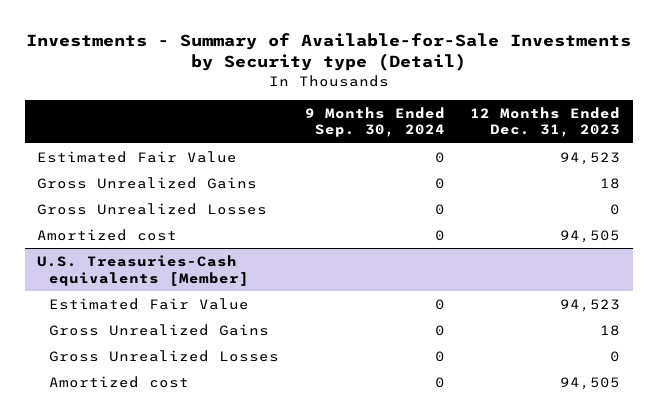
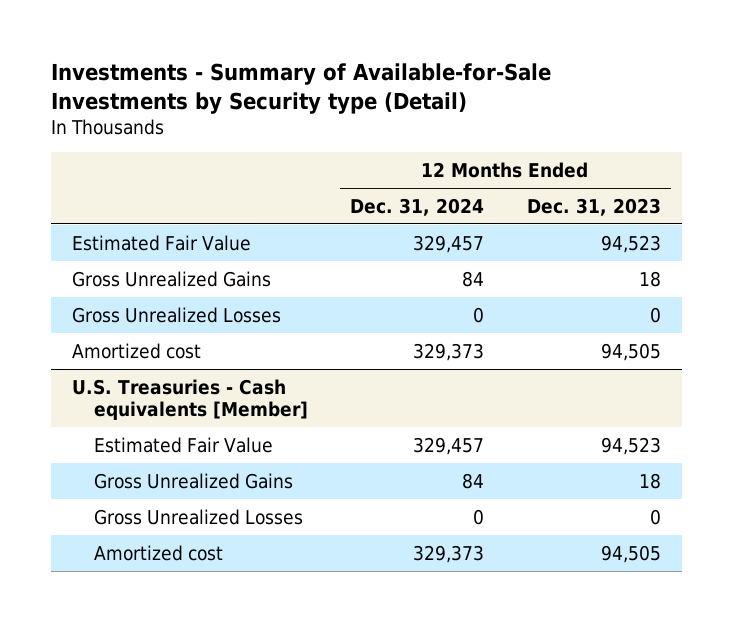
- | 9 Months Ended Sep. 30, 2024 | 12 Months Ended Dec. 31, 2023
+ | 12 Months Ended Dec. 31, 2024 | 12 Months Ended Dec. 31, 2023
- U.S. Treasuries-Cash equivalents [Member]
+ U.S. Treasuries - Cash equivalents [Member]

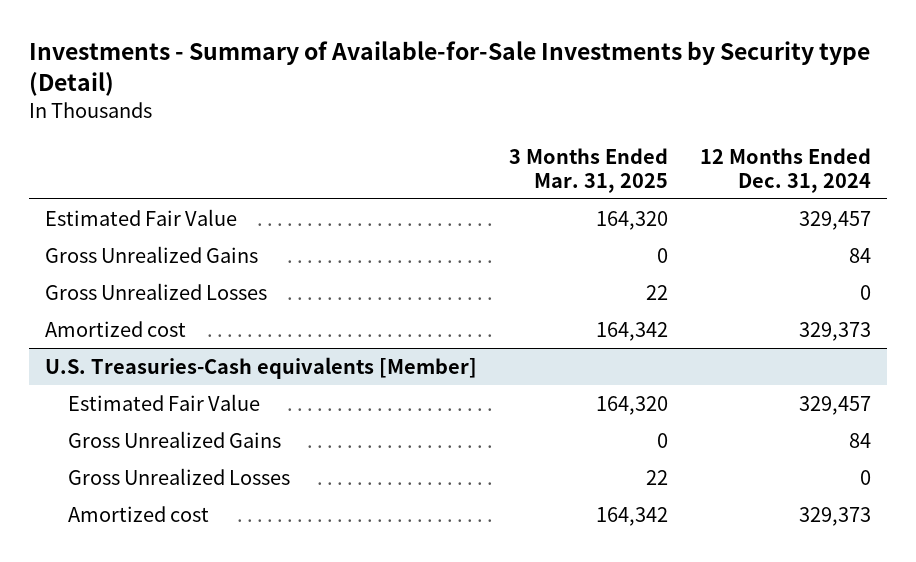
- | 12 Months Ended Dec. 31, 2024 | 12 Months Ended Dec. 31, 2023
+ | 3 Months Ended Mar. 31, 2025 | 12 Months Ended Dec. 31, 2024
- U.S. Treasuries - Cash equivalents [Member]
+ U.S. Treasuries-Cash equivalents [Member]

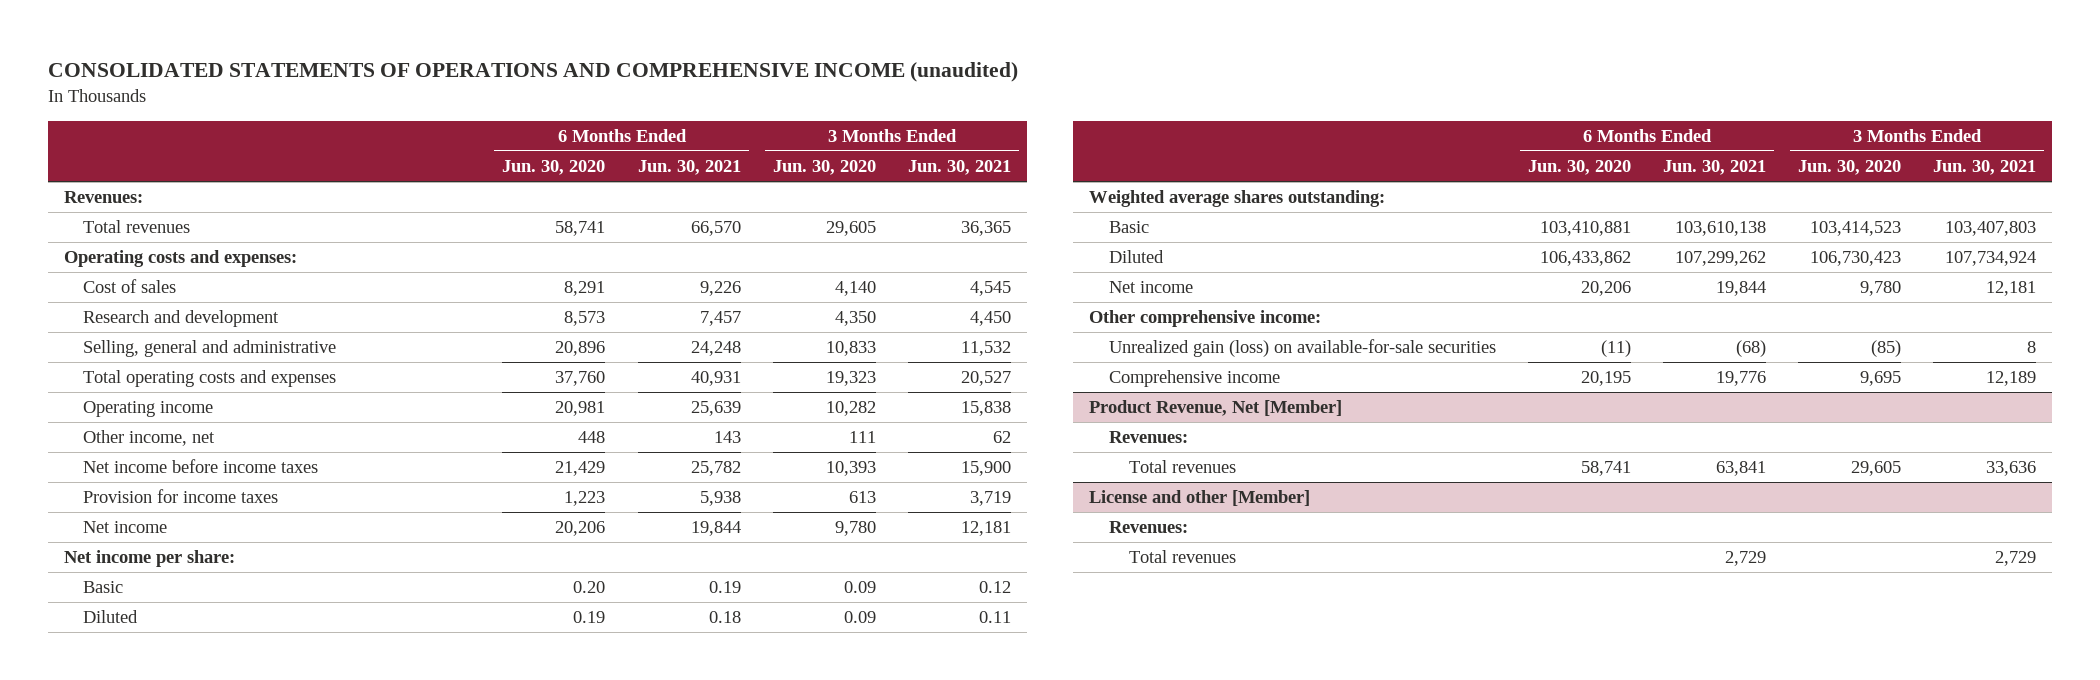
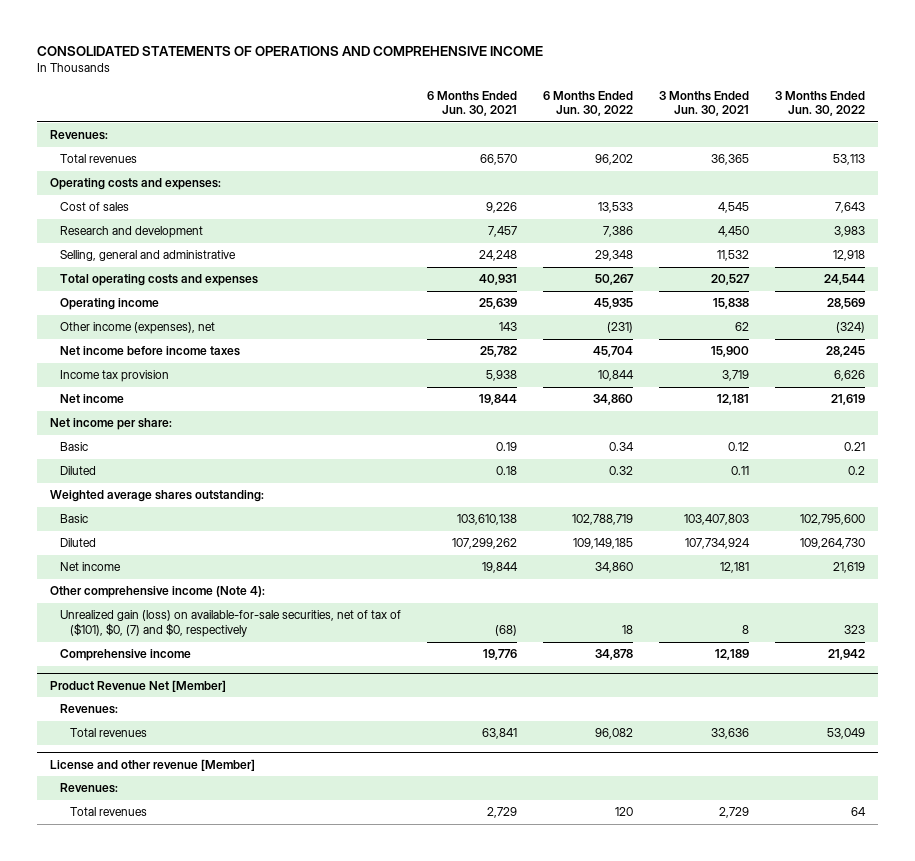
- CONSOLIDATED STATEMENTS OF OPERATIONS AND COMPREHENSIVE INCOME (unaudited)
+ CONSOLIDATED STATEMENTS OF OPERATIONS AND COMPREHENSIVE INCOME
- | 6 Months Ended Jun. 30, 2020 | 6 Months Ended Jun. 30, 2021 | 3 Months Ended Jun. 30, 2020 | 3 Months Ended Jun. 30, 2021
+ | 6 Months Ended Jun. 30, 2021 | 6 Months Ended Jun. 30, 2022 | 3 Months Ended Jun. 30, 2021 | 3 Months Ended Jun. 30, 2022
- Other income, net | 448 | 143 | 111 | 62
+ Other income (expenses), net | 143 | (231) | 62 | (324)
- Provision for income taxes | 1,223 | 5,938 | 613 | 3,719
+ Income tax provision | 5,938 | 10,844 | 3,719 | 6,626
- Other comprehensive income:
- Unrealized gain (loss) on available-for-sale securities | (11) | (68) | (85) | 8
+ Other comprehensive income (Note 4):
+ Unrealized gain (loss) on available-for-sale securities, net of tax of ($101), $0, (7) and $0, respectively | (68) | 18 | 8 | 323
- Product Revenue, Net [Member]
+ Product Revenue Net [Member]
- License and other [Member]
+ License and other revenue [Member]

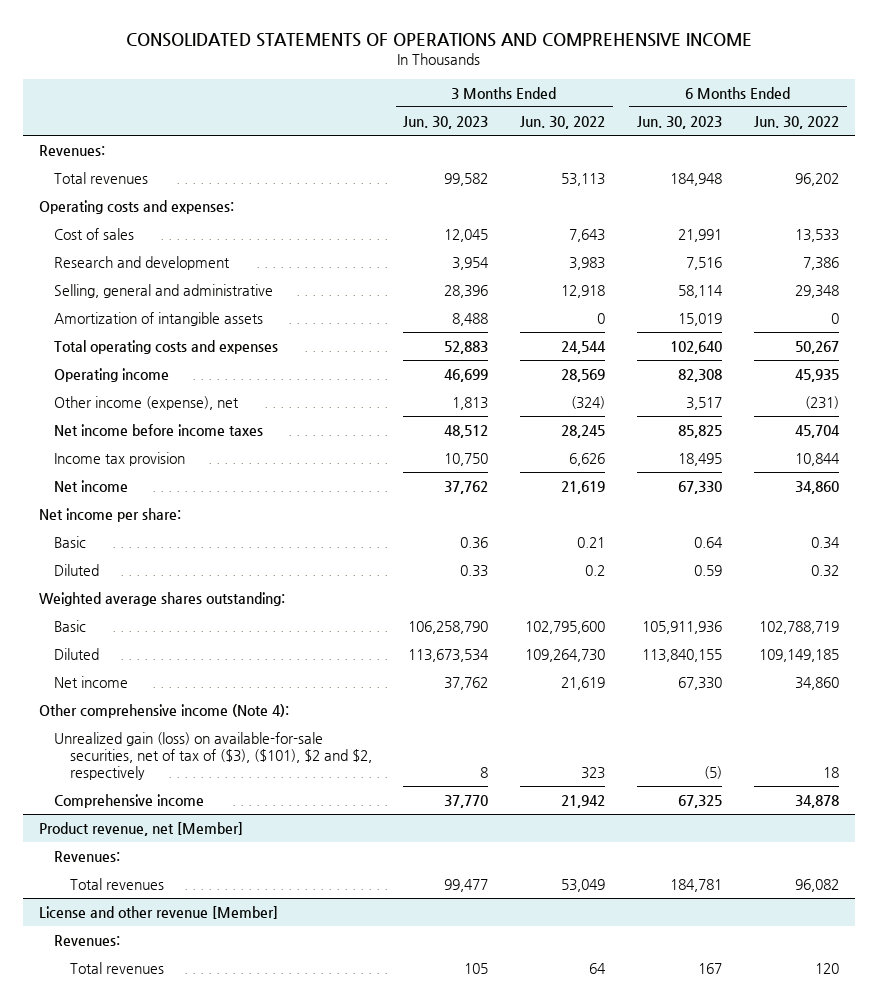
- | 6 Months Ended Jun. 30, 2021 | 6 Months Ended Jun. 30, 2022 | 3 Months Ended Jun. 30, 2021 | 3 Months Ended Jun. 30, 2022
+ | 3 Months Ended Jun. 30, 2023 | 3 Months Ended Jun. 30, 2022 | 6 Months Ended Jun. 30, 2023 | 6 Months Ended Jun. 30, 2022
+ Amortization of intangible assets | 8,488 | 0 | 15,019 | 0
- Other income (expenses), net | 143 | (231) | 62 | (324)
+ Other income (expense), net | 1,813 | (324) | 3,517 | (231)
- Unrealized gain (loss) on available-for-sale securities, net of tax of ($101), $0, (7) and $0, respectively | (68) | 18 | 8 | 323
+ Unrealized gain (loss) on available-for-sale securities, net of tax of ($3), ($101), $2 and $2, respectively | 8 | 323 | (5) | 18
- Product Revenue Net [Member]
+ Product revenue, net [Member]

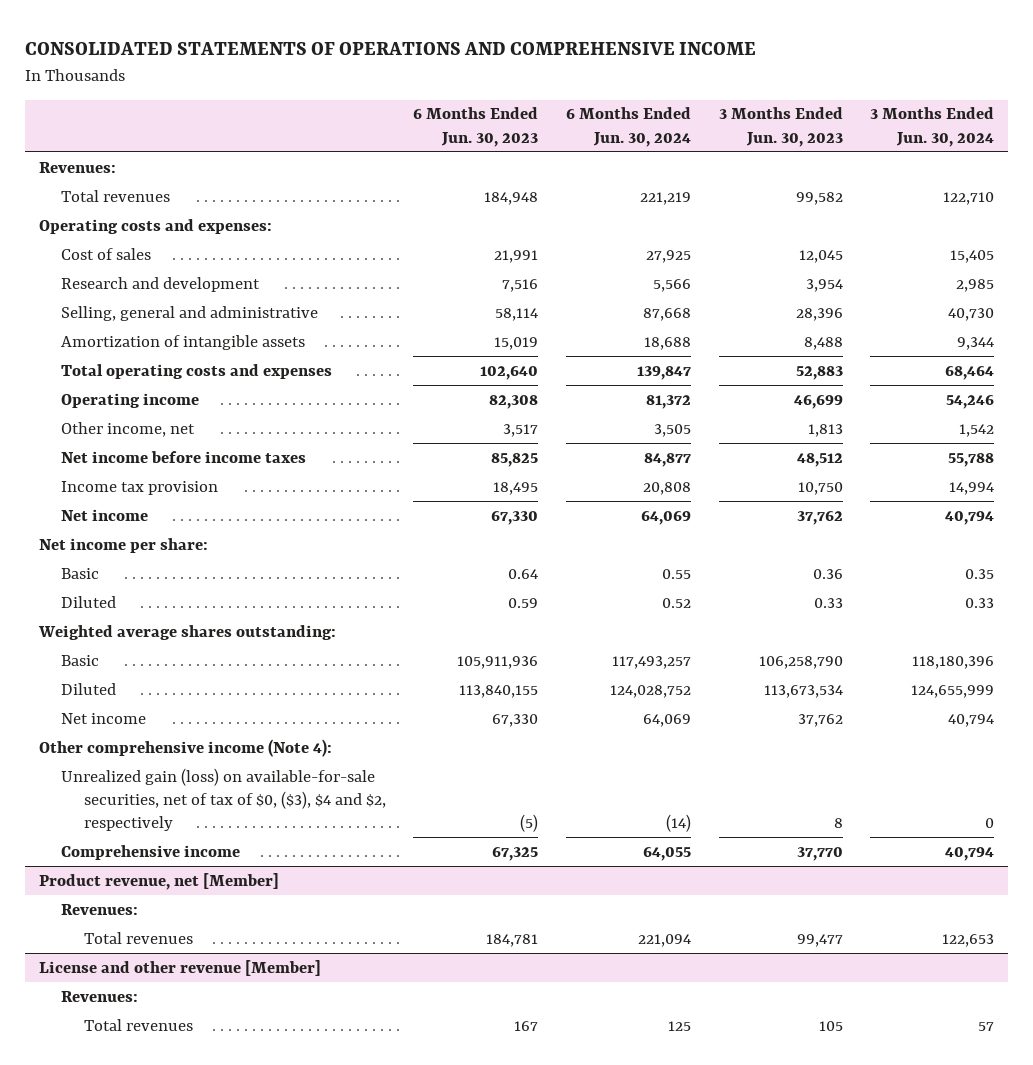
- | 3 Months Ended Jun. 30, 2023 | 3 Months Ended Jun. 30, 2022 | 6 Months Ended Jun. 30, 2023 | 6 Months Ended Jun. 30, 2022
+ | 6 Months Ended Jun. 30, 2023 | 6 Months Ended Jun. 30, 2024 | 3 Months Ended Jun. 30, 2023 | 3 Months Ended Jun. 30, 2024
- Other income (expense), net | 1,813 | (324) | 3,517 | (231)
+ Other income, net | 3,517 | 3,505 | 1,813 | 1,542
- Unrealized gain (loss) on available-for-sale securities, net of tax of ($3), ($101), $2 and $2, respectively | 8 | 323 | (5) | 18
+ Unrealized gain (loss) on available-for-sale securities, net of tax of $0, ($3), $4 and $2, respectively | (5) | (14) | 8 | 0

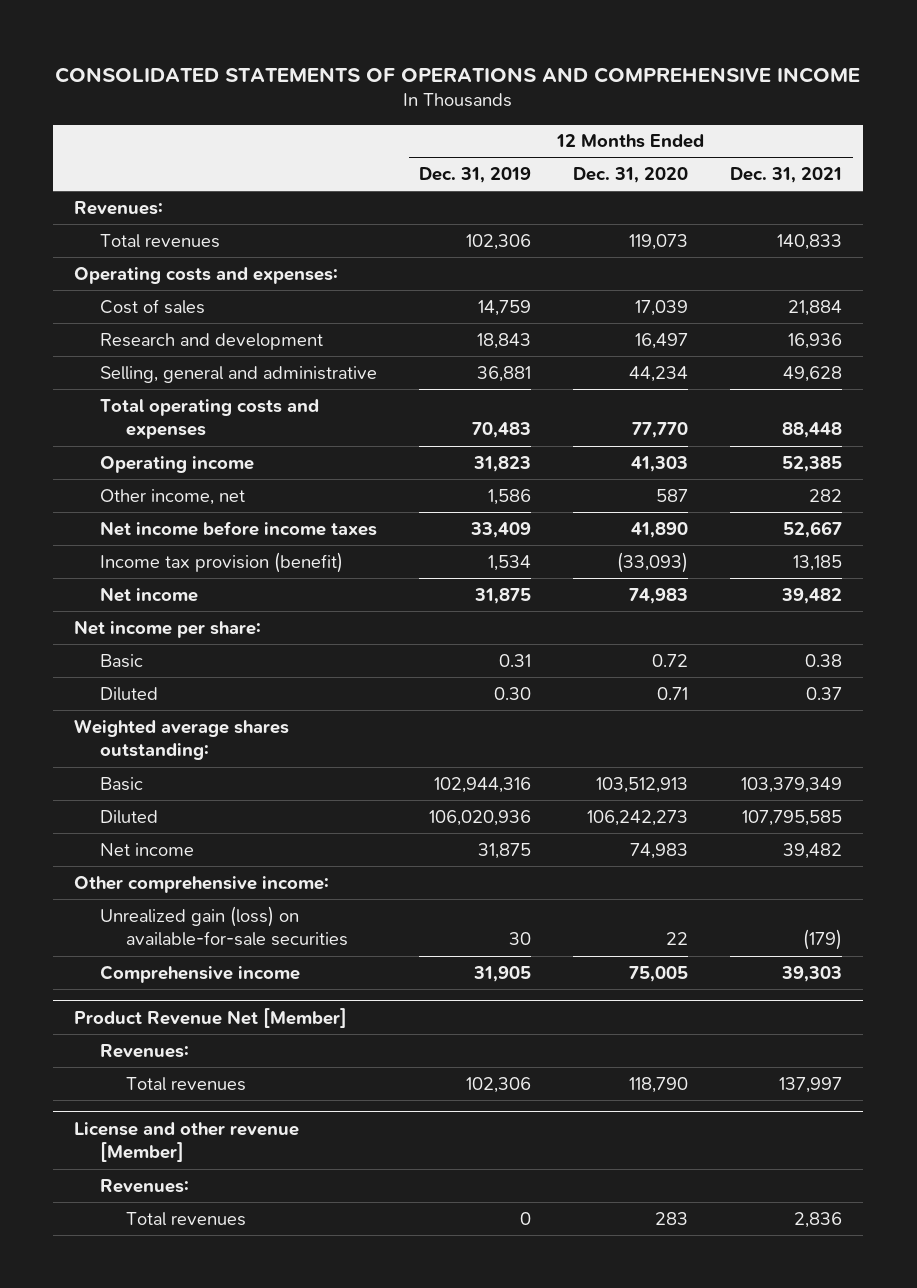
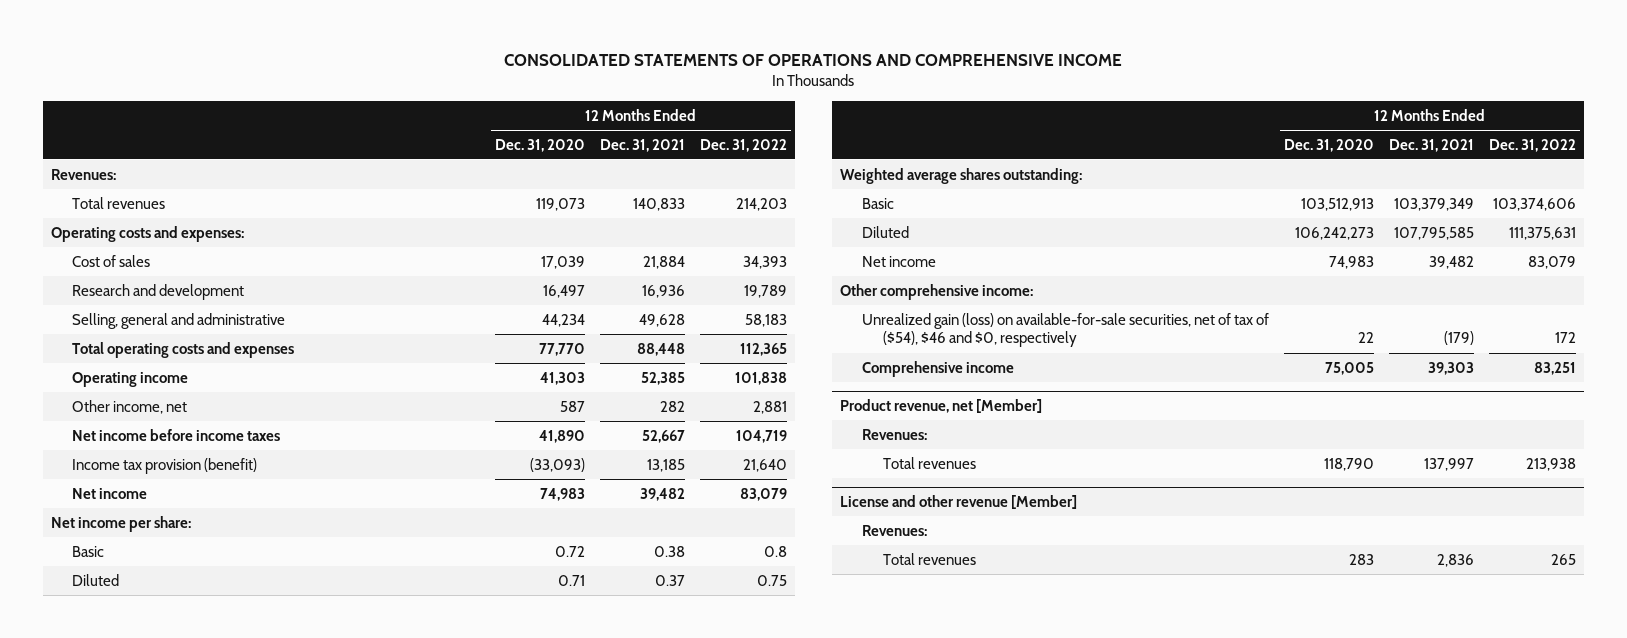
- | 12 Months Ended Dec. 31, 2019 | 12 Months Ended Dec. 31, 2020 | 12 Months Ended Dec. 31, 2021
+ | 12 Months Ended Dec. 31, 2020 | 12 Months Ended Dec. 31, 2021 | 12 Months Ended Dec. 31, 2022
- Unrealized gain (loss) on available-for-sale securities | 30 | 22 | (179)
+ Unrealized gain (loss) on available-for-sale securities, net of tax of ($54), $46 and $0, respectively | 22 | (179) | 172
- Product Revenue Net [Member]
+ Product revenue, net [Member]

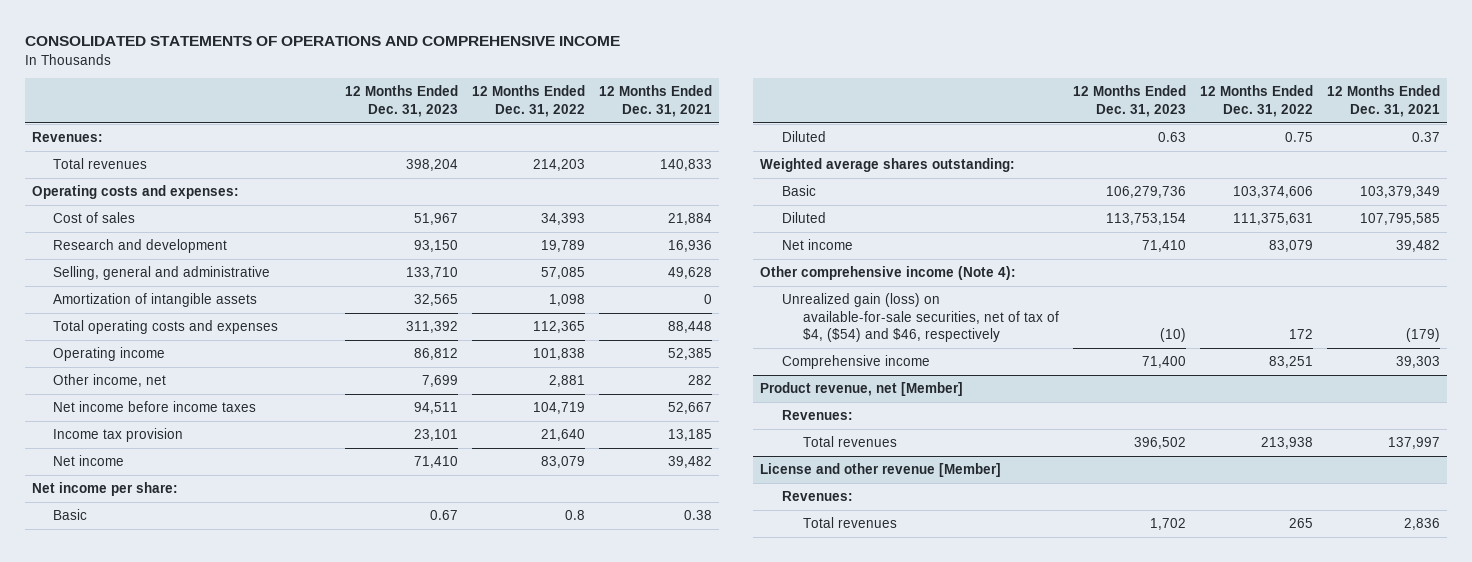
- | 12 Months Ended Dec. 31, 2020 | 12 Months Ended Dec. 31, 2021 | 12 Months Ended Dec. 31, 2022
+ | 12 Months Ended Dec. 31, 2023 | 12 Months Ended Dec. 31, 2022 | 12 Months Ended Dec. 31, 2021
- Selling, general and administrative | 44,234 | 49,628 | 58,183
+ Selling, general and administrative | 133,710 | 57,085 | 49,628
+ Amortization of intangible assets | 32,565 | 1,098 | 0
- Income tax provision (benefit) | (33,093) | 13,185 | 21,640
+ Income tax provision | 23,101 | 21,640 | 13,185
- Other comprehensive income:
- Unrealized gain (loss) on available-for-sale securities, net of tax of ($54), $46 and $0, respectively | 22 | (179) | 172
+ Other comprehensive income (Note 4):
+ Unrealized gain (loss) on available-for-sale securities, net of tax of $4, ($54) and $46, respectively | (10) | 172 | (179)

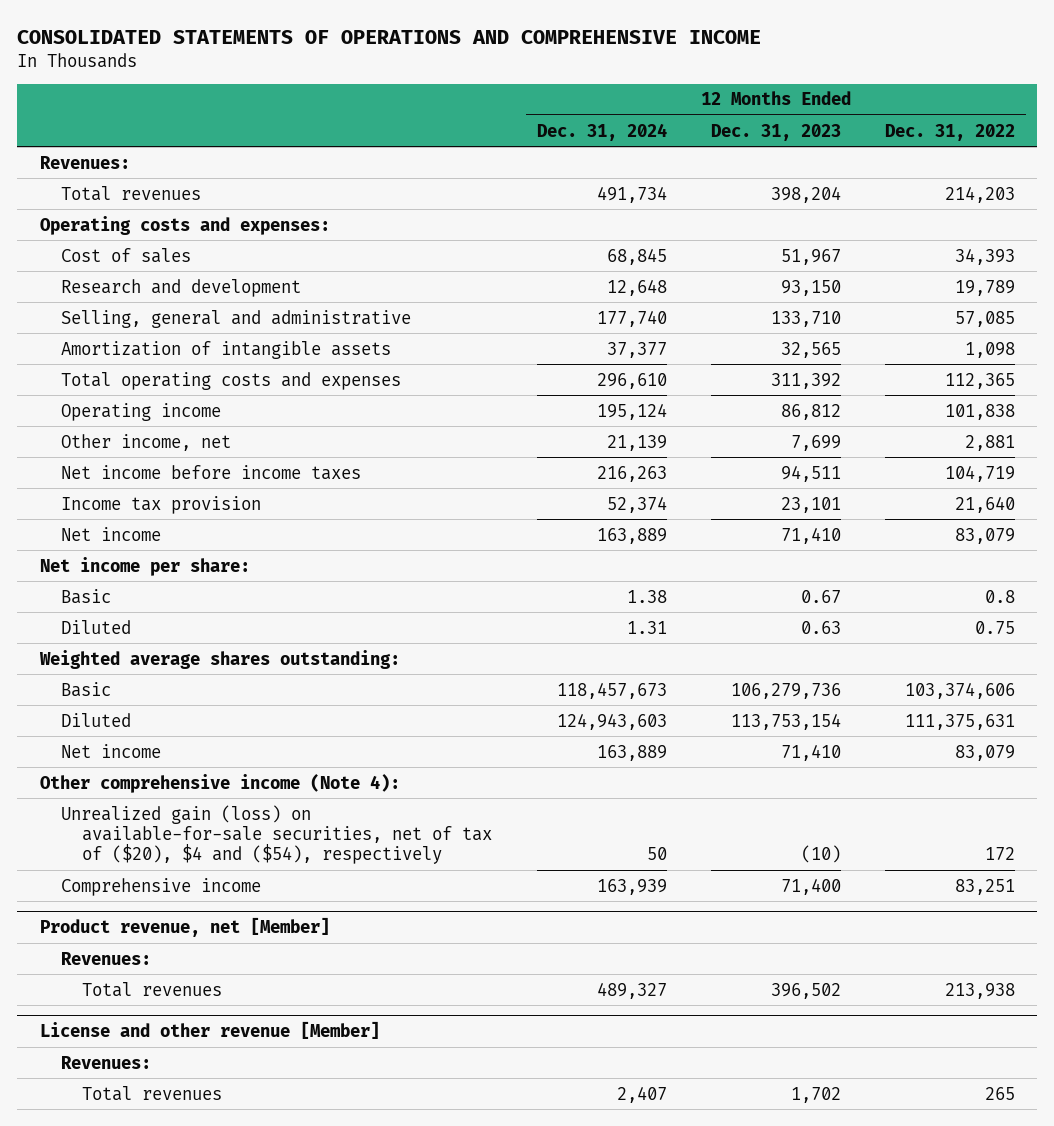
- | 12 Months Ended Dec. 31, 2023 | 12 Months Ended Dec. 31, 2022 | 12 Months Ended Dec. 31, 2021
+ | 12 Months Ended Dec. 31, 2024 | 12 Months Ended Dec. 31, 2023 | 12 Months Ended Dec. 31, 2022
- Unrealized gain (loss) on available-for-sale securities, net of tax of $4, ($54) and $46, respectively | (10) | 172 | (179)
+ Unrealized gain (loss) on available-for-sale securities, net of tax of ($20), $4 and ($54), respectively | 50 | (10) | 172

